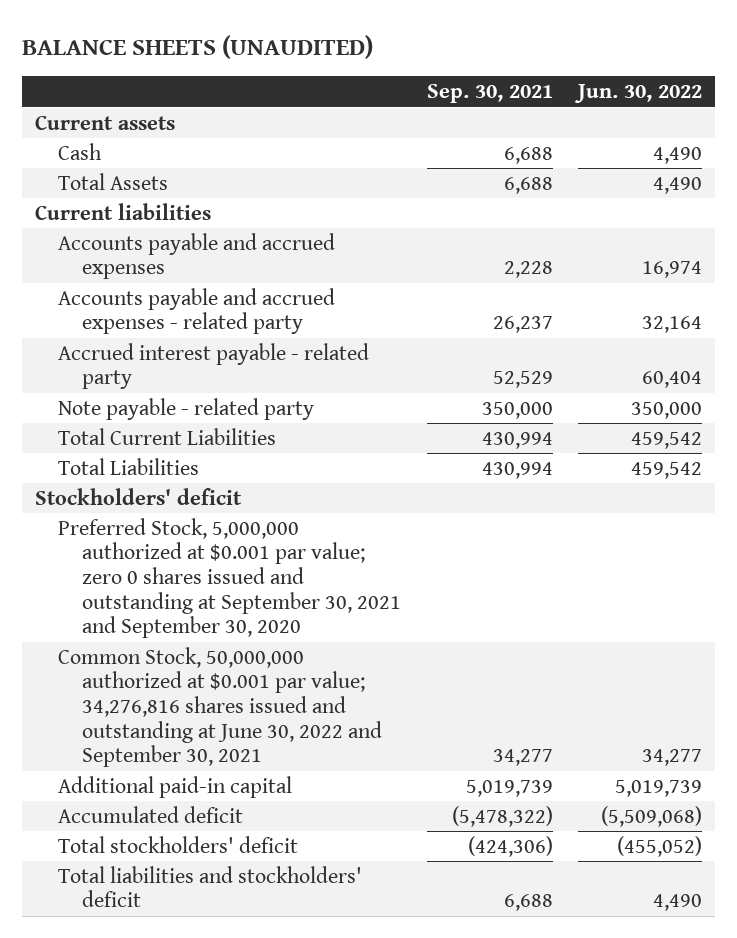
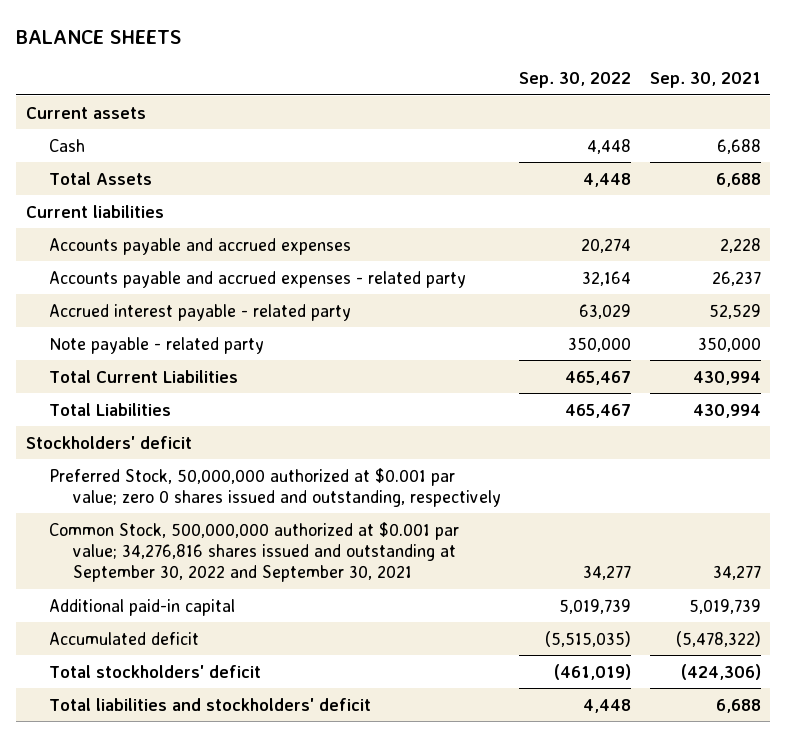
- BALANCE SHEETS (UNAUDITED)
+ BALANCE SHEETS
- | Sep. 30, 2021 | Jun. 30, 2022
+ | Sep. 30, 2022 | Sep. 30, 2021
- Preferred Stock, 5,000,000 authorized at $0.001 par value; zero 0 shares issued and outstanding at September 30, 2021 and September 30, 2020
- Common Stock, 50,000,000 authorized at $0.001 par value; 34,276,816 shares issued and outstanding at June 30, 2022 and September 30, 2021 | 34,277 | 34,277
+ Preferred Stock, 50,000,000 authorized at $0.001 par value; zero 0 shares issued and outstanding, respectively
+ Common Stock, 500,000,000 authorized at $0.001 par value; 34,276,816 shares issued and outstanding at September 30, 2022 and September 30, 2021 | 34,277 | 34,277

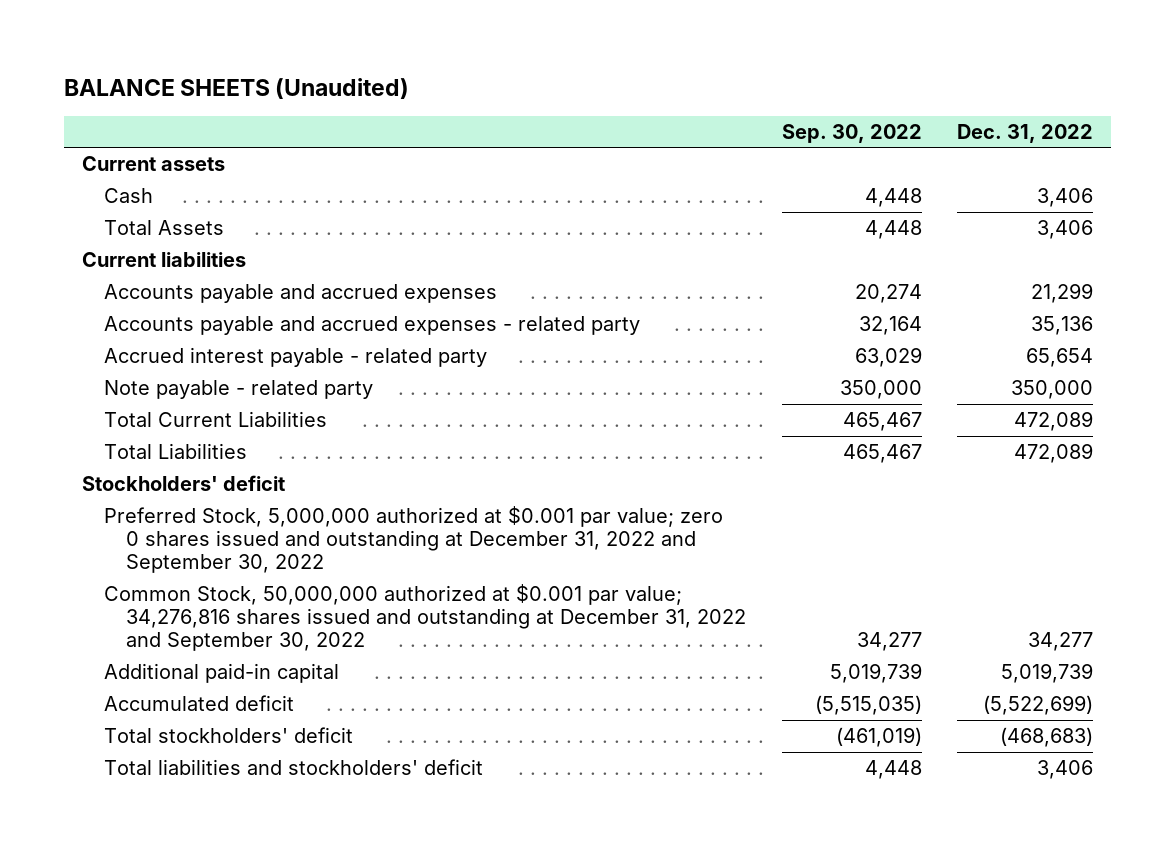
- BALANCE SHEETS
+ BALANCE SHEETS (Unaudited)
- | Sep. 30, 2022 | Sep. 30, 2021
+ | Sep. 30, 2022 | Dec. 31, 2022
- Preferred Stock, 50,000,000 authorized at $0.001 par value; zero 0 shares issued and outstanding, respectively
- Common Stock, 500,000,000 authorized at $0.001 par value; 34,276,816 shares issued and outstanding at September 30, 2022 and September 30, 2021 | 34,277 | 34,277
+ Preferred Stock, 5,000,000 authorized at $0.001 par value; zero 0 shares issued and outstanding at December 31, 2022 and September 30, 2022
+ Common Stock, 50,000,000 authorized at $0.001 par value; 34,276,816 shares issued and outstanding at December 31, 2022 and September 30, 2022 | 34,277 | 34,277

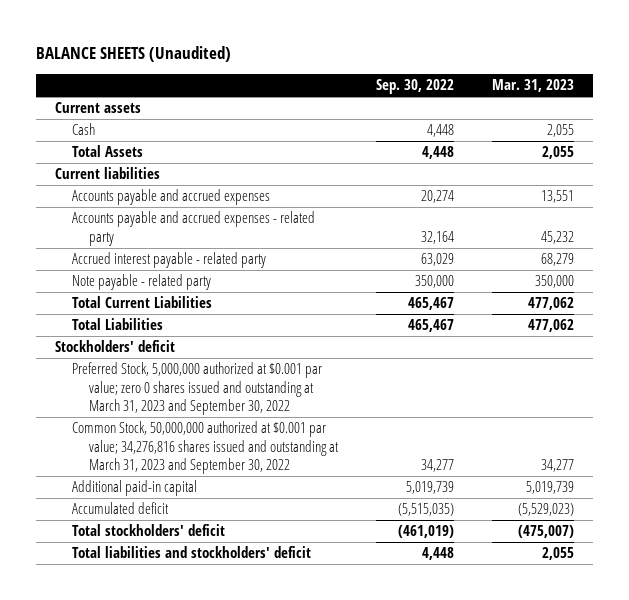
- | Sep. 30, 2022 | Dec. 31, 2022
+ | Sep. 30, 2022 | Mar. 31, 2023
- Preferred Stock, 5,000,000 authorized at $0.001 par value; zero 0 shares issued and outstanding at December 31, 2022 and September 30, 2022
- Common Stock, 50,000,000 authorized at $0.001 par value; 34,276,816 shares issued and outstanding at December 31, 2022 and September 30, 2022 | 34,277 | 34,277
+ Preferred Stock, 5,000,000 authorized at $0.001 par value; zero 0 shares issued and outstanding at March 31, 2023 and September 30, 2022
+ Common Stock, 50,000,000 authorized at $0.001 par value; 34,276,816 shares issued and outstanding at March 31, 2023 and September 30, 2022 | 34,277 | 34,277

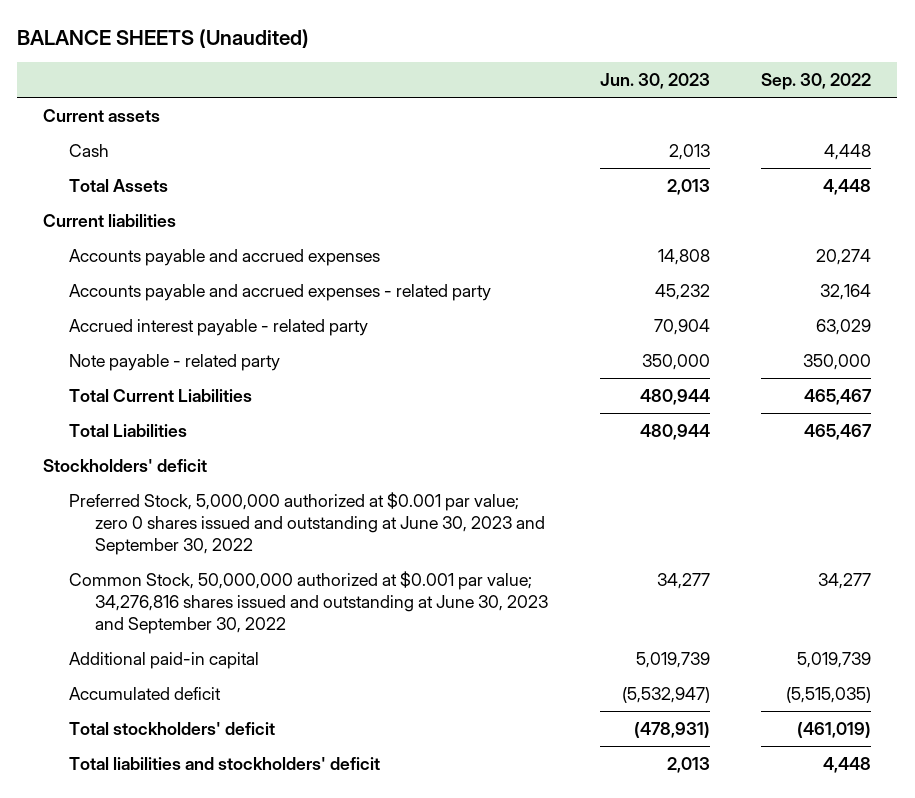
- | Sep. 30, 2022 | Mar. 31, 2023
+ | Jun. 30, 2023 | Sep. 30, 2022
- Preferred Stock, 5,000,000 authorized at $0.001 par value; zero 0 shares issued and outstanding at March 31, 2023 and September 30, 2022
- Common Stock, 50,000,000 authorized at $0.001 par value; 34,276,816 shares issued and outstanding at March 31, 2023 and September 30, 2022 | 34,277 | 34,277
+ Preferred Stock, 5,000,000 authorized at $0.001 par value; zero 0 shares issued and outstanding at June 30, 2023 and September 30, 2022
+ Common Stock, 50,000,000 authorized at $0.001 par value; 34,276,816 shares issued and outstanding at June 30, 2023 and September 30, 2022 | 34,277 | 34,277

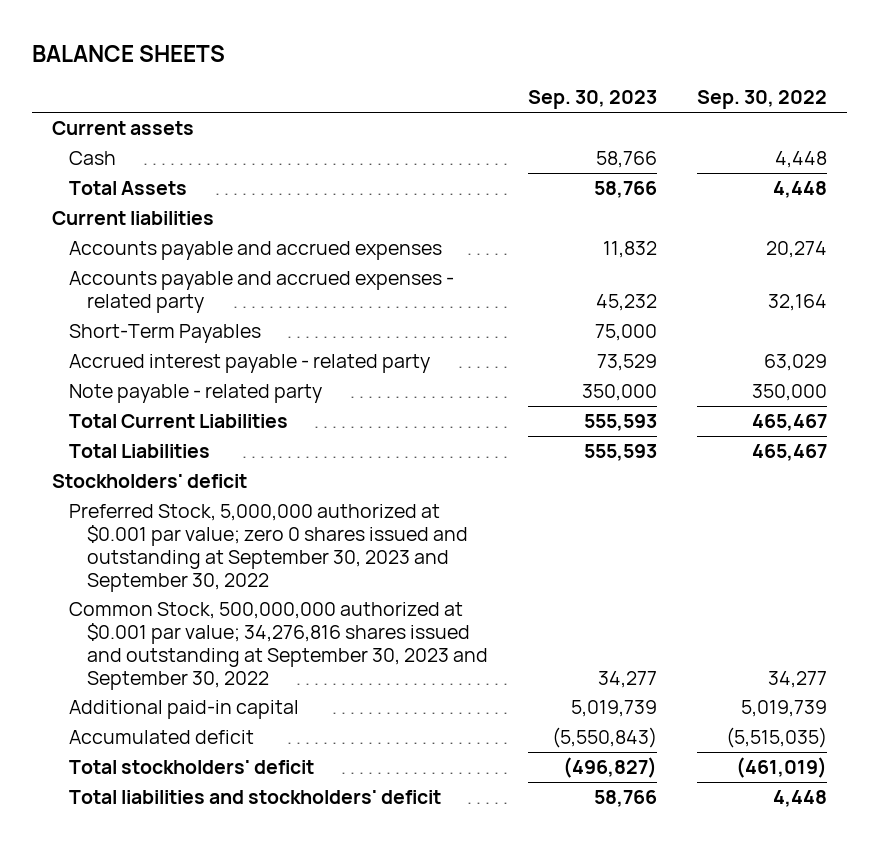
- BALANCE SHEETS (Unaudited)
+ BALANCE SHEETS
- | Jun. 30, 2023 | Sep. 30, 2022
+ | Sep. 30, 2023 | Sep. 30, 2022
+ Short-Term Payables | 75,000 |
- Preferred Stock, 5,000,000 authorized at $0.001 par value; zero 0 shares issued and outstanding at June 30, 2023 and September 30, 2022
- Common Stock, 50,000,000 authorized at $0.001 par value; 34,276,816 shares issued and outstanding at June 30, 2023 and September 30, 2022 | 34,277 | 34,277
+ Preferred Stock, 5,000,000 authorized at $0.001 par value; zero 0 shares issued and outstanding at September 30, 2023 and September 30, 2022
+ Common Stock, 500,000,000 authorized at $0.001 par value; 34,276,816 shares issued and outstanding at September 30, 2023 and September 30, 2022 | 34,277 | 34,277

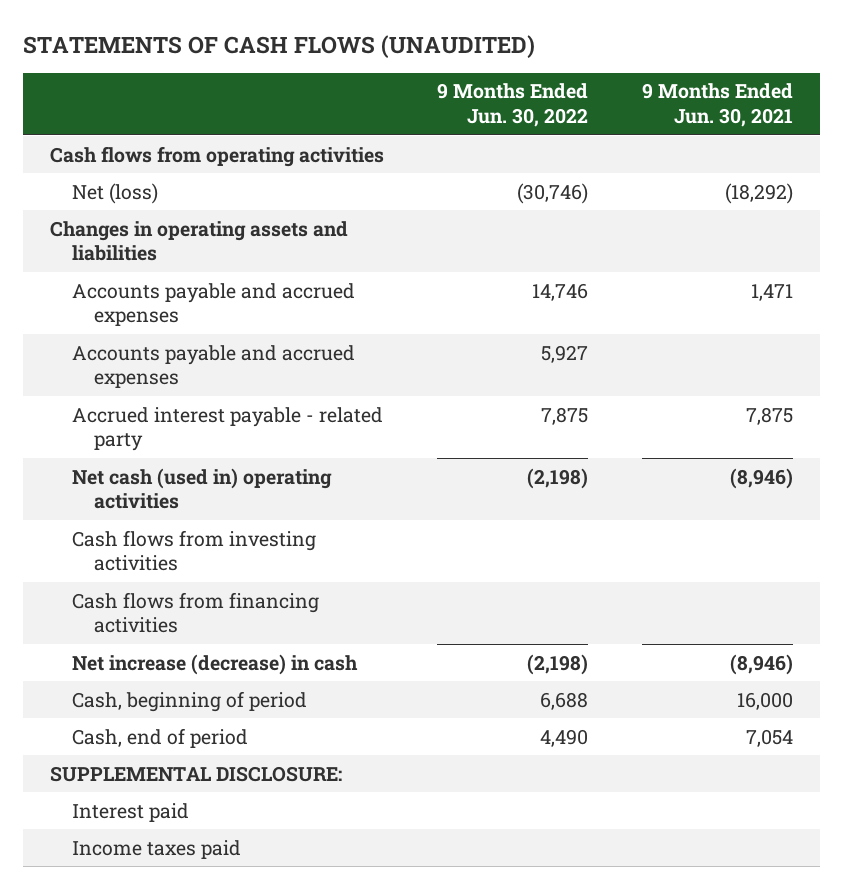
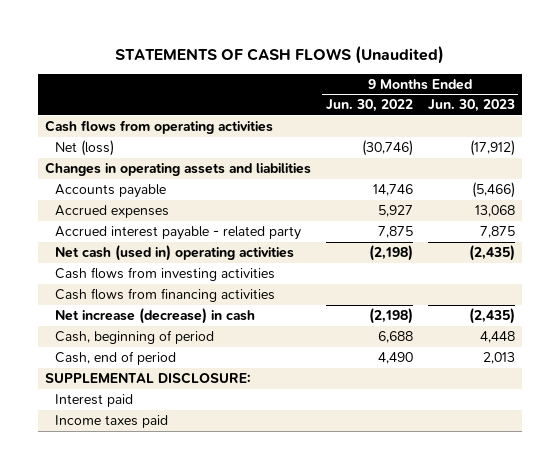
- STATEMENTS OF CASH FLOWS (UNAUDITED)
+ STATEMENTS OF CASH FLOWS (Unaudited)
- | 9 Months Ended Jun. 30, 2022 | 9 Months Ended Jun. 30, 2021
+ | 9 Months Ended Jun. 30, 2022 | 9 Months Ended Jun. 30, 2023
- Accounts payable and accrued expenses | 14,746 | 1,471
- Accounts payable and accrued expenses | 5,927 |
+ Accounts payable | 14,746 | (5,466)
+ Accrued expenses | 5,927 | 13,068

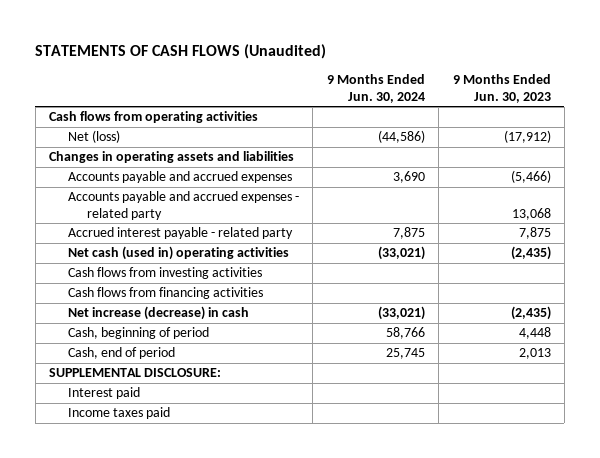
- | 9 Months Ended Jun. 30, 2022 | 9 Months Ended Jun. 30, 2023
+ | 9 Months Ended Jun. 30, 2024 | 9 Months Ended Jun. 30, 2023
- Accounts payable | 14,746 | (5,466)
- Accrued expenses | 5,927 | 13,068
+ Accounts payable and accrued expenses | 3,690 | (5,466)
+ Accounts payable and accrued expenses - related party | | 13,068

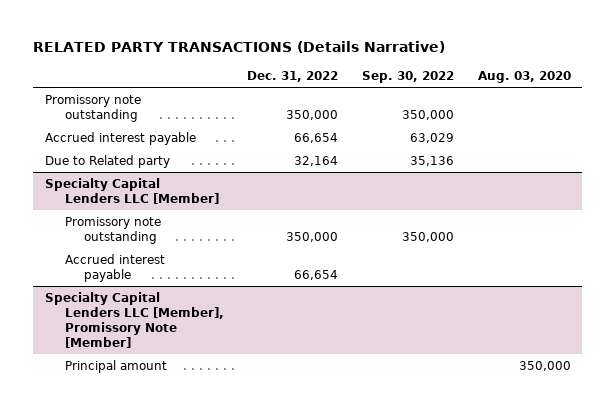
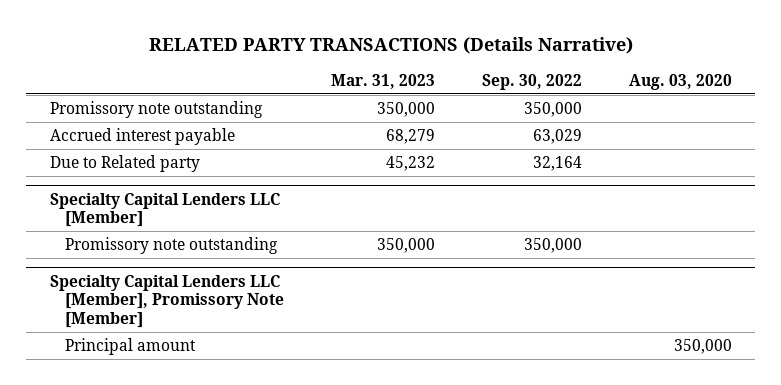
- | Dec. 31, 2022 | Sep. 30, 2022 | Aug. 03, 2020
+ | Mar. 31, 2023 | Sep. 30, 2022 | Aug. 03, 2020
- Due to Related party | 32,164 | 35,136 |
+ Due to Related party | 45,232 | 32,164 |
@ Specialty Capital Lenders LLC [Member]
- Accrued interest payable | 66,654 | |

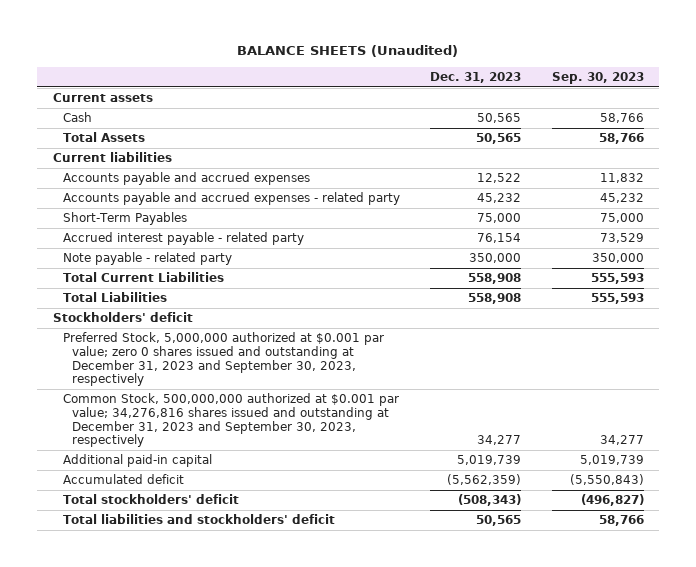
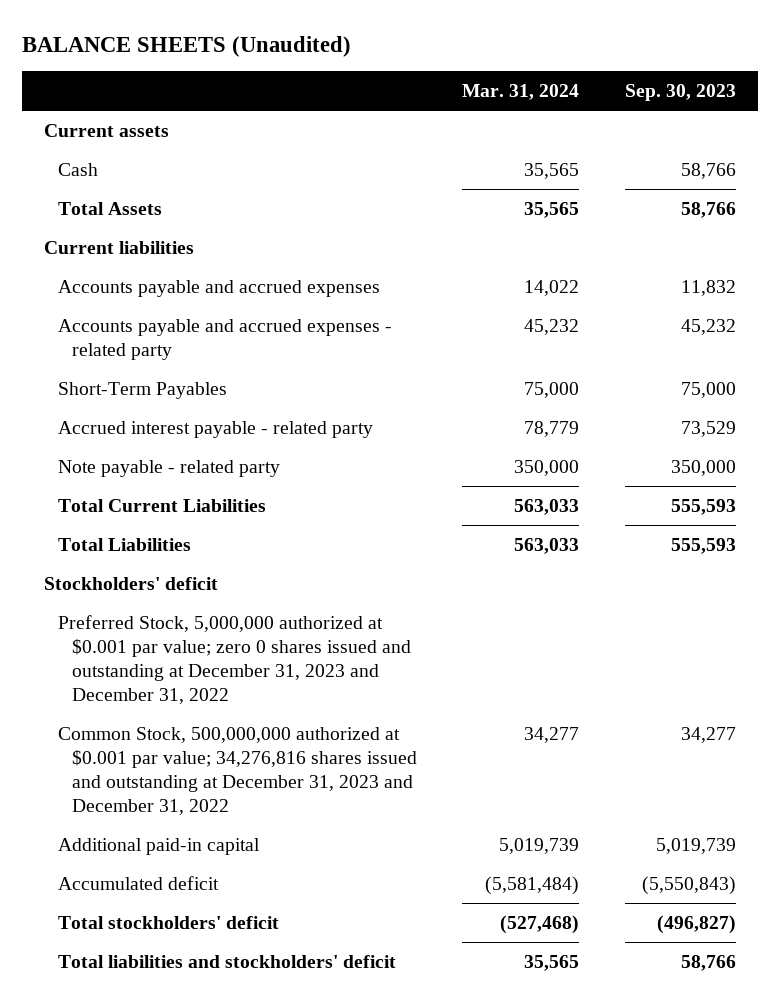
- | Dec. 31, 2023 | Sep. 30, 2023
+ | Mar. 31, 2024 | Sep. 30, 2023
- Preferred Stock, 5,000,000 authorized at $0.001 par value; zero 0 shares issued and outstanding at December 31, 2023 and September 30, 2023, respectively
- Common Stock, 500,000,000 authorized at $0.001 par value; 34,276,816 shares issued and outstanding at December 31, 2023 and September 30, 2023, respectively | 34,277 | 34,277
+ Preferred Stock, 5,000,000 authorized at $0.001 par value; zero 0 shares issued and outstanding at December 31, 2023 and December 31, 2022
+ Common Stock, 500,000,000 authorized at $0.001 par value; 34,276,816 shares issued and outstanding at December 31, 2023 and December 31, 2022 | 34,277 | 34,277

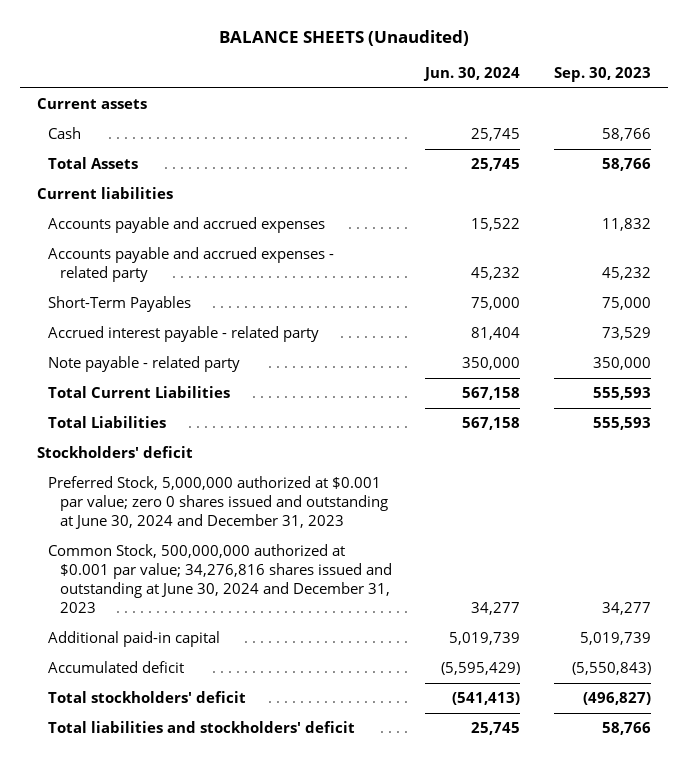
- | Mar. 31, 2024 | Sep. 30, 2023
+ | Jun. 30, 2024 | Sep. 30, 2023
- Preferred Stock, 5,000,000 authorized at $0.001 par value; zero 0 shares issued and outstanding at December 31, 2023 and December 31, 2022
- Common Stock, 500,000,000 authorized at $0.001 par value; 34,276,816 shares issued and outstanding at December 31, 2023 and December 31, 2022 | 34,277 | 34,277
+ Preferred Stock, 5,000,000 authorized at $0.001 par value; zero 0 shares issued and outstanding at June 30, 2024 and December 31, 2023
+ Common Stock, 500,000,000 authorized at $0.001 par value; 34,276,816 shares issued and outstanding at June 30, 2024 and December 31, 2023 | 34,277 | 34,277

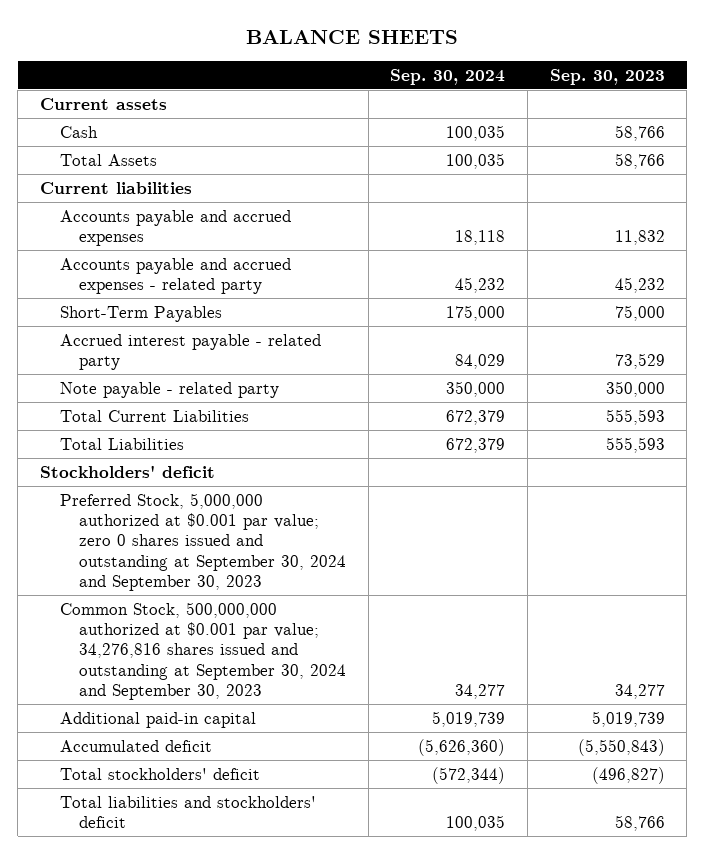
- BALANCE SHEETS (Unaudited)
+ BALANCE SHEETS
- | Jun. 30, 2024 | Sep. 30, 2023
+ | Sep. 30, 2024 | Sep. 30, 2023
- Preferred Stock, 5,000,000 authorized at $0.001 par value; zero 0 shares issued and outstanding at June 30, 2024 and December 31, 2023
- Common Stock, 500,000,000 authorized at $0.001 par value; 34,276,816 shares issued and outstanding at June 30, 2024 and December 31, 2023 | 34,277 | 34,277
+ Preferred Stock, 5,000,000 authorized at $0.001 par value; zero 0 shares issued and outstanding at September 30, 2024 and September 30, 2023
+ Common Stock, 500,000,000 authorized at $0.001 par value; 34,276,816 shares issued and outstanding at September 30, 2024 and September 30, 2023 | 34,277 | 34,277

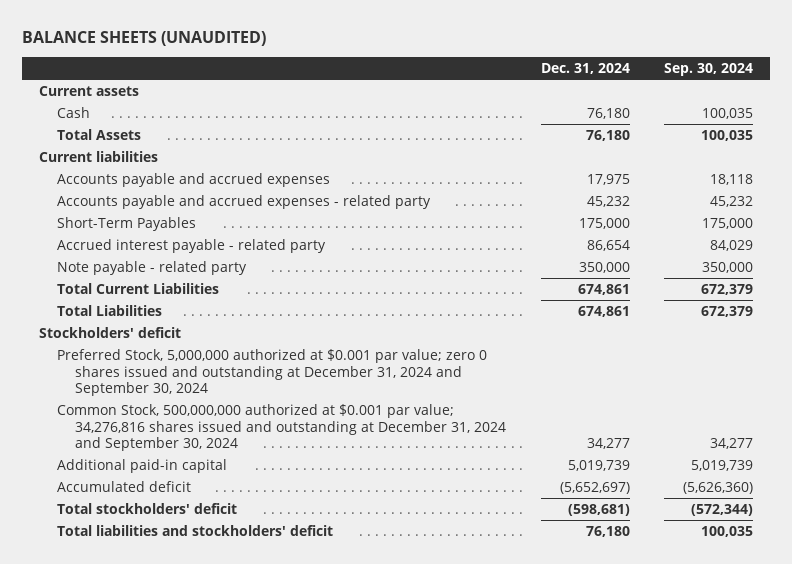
- BALANCE SHEETS
+ BALANCE SHEETS (UNAUDITED)
- | Sep. 30, 2024 | Sep. 30, 2023
+ | Dec. 31, 2024 | Sep. 30, 2024
- Preferred Stock, 5,000,000 authorized at $0.001 par value; zero 0 shares issued and outstanding at September 30, 2024 and September 30, 2023
- Common Stock, 500,000,000 authorized at $0.001 par value; 34,276,816 shares issued and outstanding at September 30, 2024 and September 30, 2023 | 34,277 | 34,277
+ Preferred Stock, 5,000,000 authorized at $0.001 par value; zero 0 shares issued and outstanding at December 31, 2024 and September 30, 2024
+ Common Stock, 500,000,000 authorized at $0.001 par value; 34,276,816 shares issued and outstanding at December 31, 2024 and September 30, 2024 | 34,277 | 34,277

